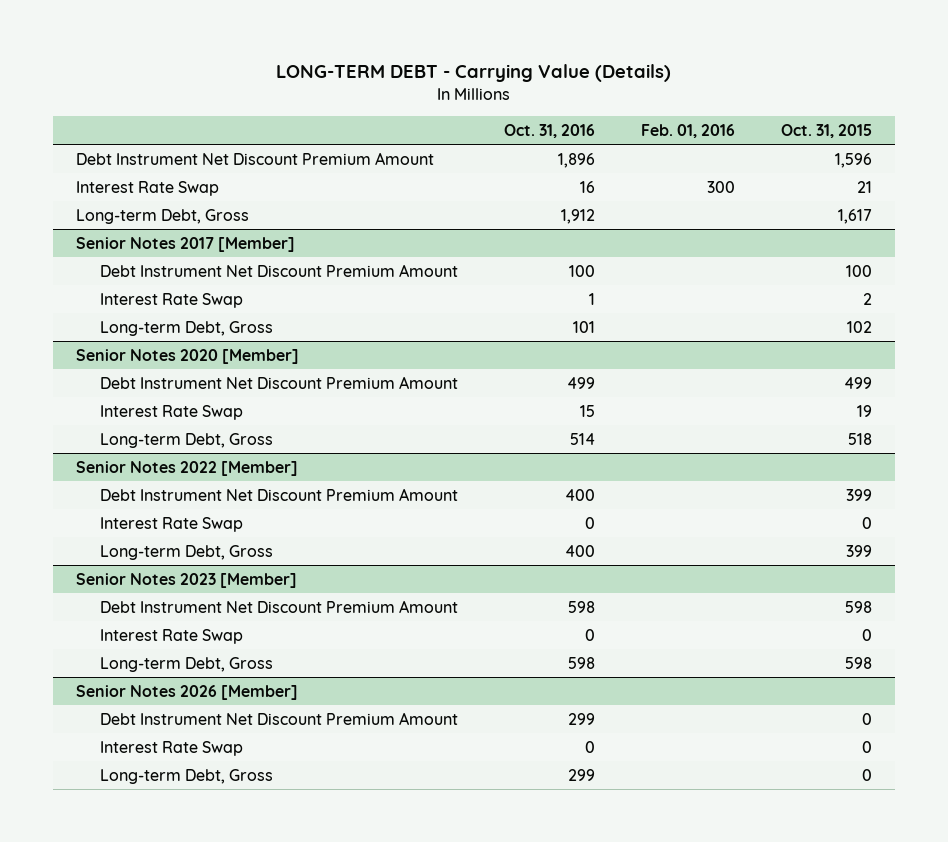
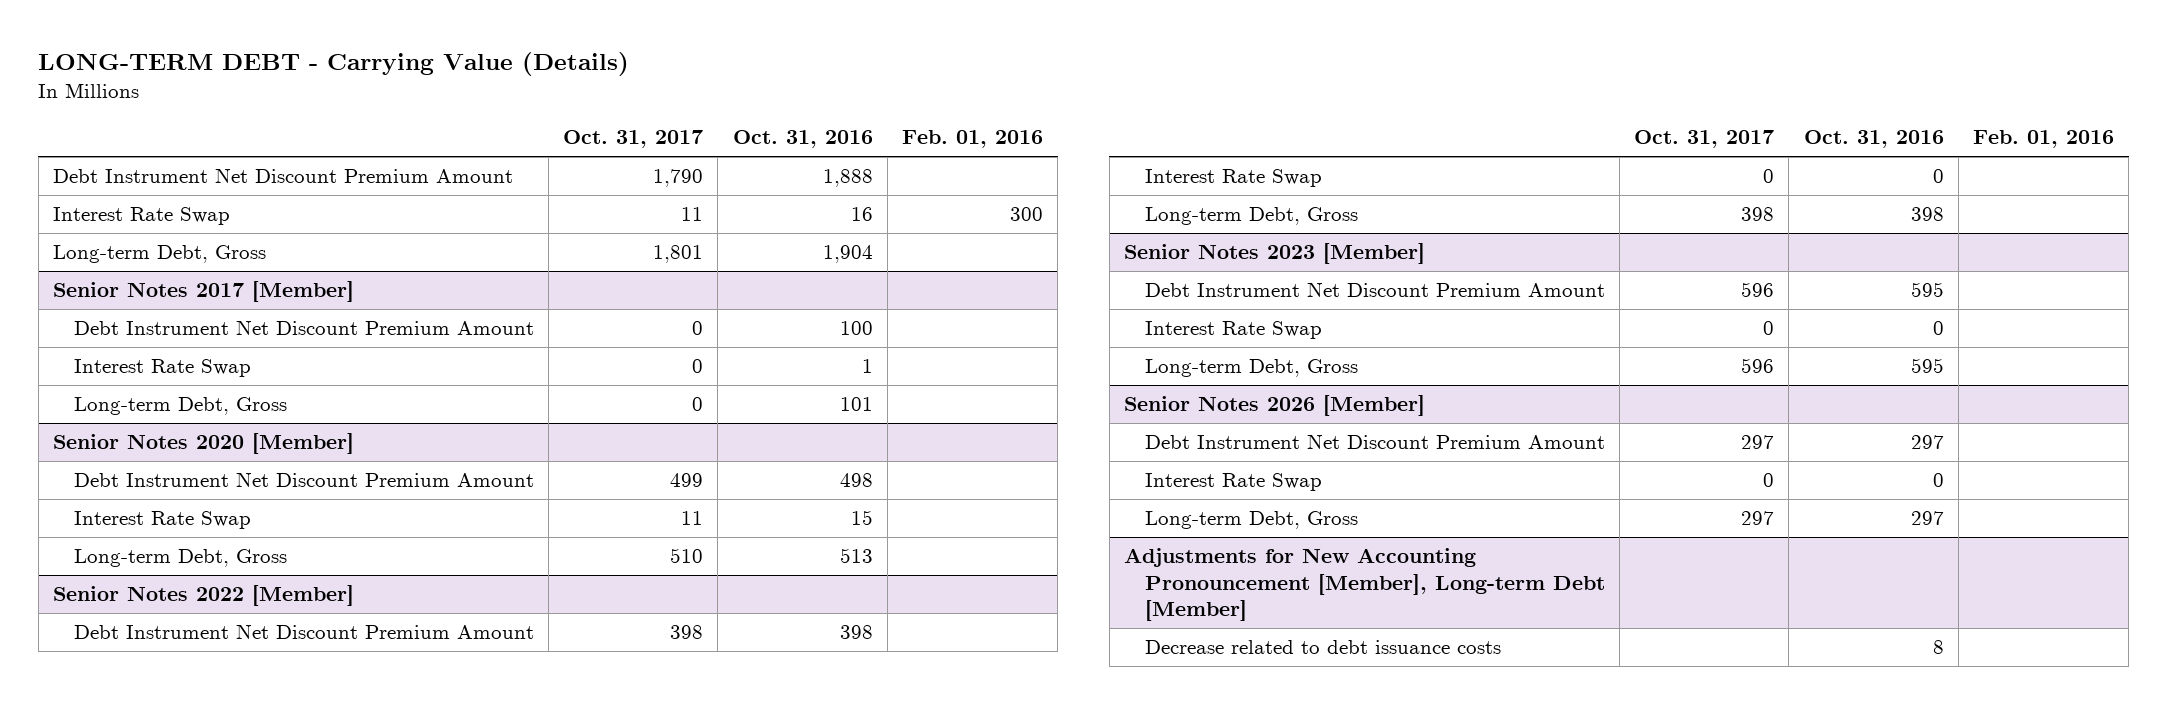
- | Oct. 31, 2016 | Feb. 01, 2016 | Oct. 31, 2015
+ | Oct. 31, 2017 | Oct. 31, 2016 | Feb. 01, 2016
- Debt Instrument Net Discount Premium Amount | 1,896 | | 1,596
+ Debt Instrument Net Discount Premium Amount | 1,790 | 1,888 |
- Long-term Debt, Gross | 1,912 | | 1,617
+ Long-term Debt, Gross | 1,801 | 1,904 |
@ Senior Notes 2020 [Member]
- Debt Instrument Net Discount Premium Amount | 499 | | 499
+ Debt Instrument Net Discount Premium Amount | 499 | 498 |
- Long-term Debt, Gross | 514 | | 518
+ Long-term Debt, Gross | 510 | 513 |
@ Senior Notes 2022 [Member]
- Debt Instrument Net Discount Premium Amount | 400 | | 399
+ Debt Instrument Net Discount Premium Amount | 398 | 398 |
- Long-term Debt, Gross | 400 | | 399
+ Long-term Debt, Gross | 398 | 398 |
@ Senior Notes 2023 [Member]
- Debt Instrument Net Discount Premium Amount | 598 | | 598
+ Debt Instrument Net Discount Premium Amount | 596 | 595 |
- Long-term Debt, Gross | 598 | | 598
+ Long-term Debt, Gross | 596 | 595 |
@ Senior Notes 2026 [Member]
- Debt Instrument Net Discount Premium Amount | 299 | | 0
+ Debt Instrument Net Discount Premium Amount | 297 | 297 |
- Long-term Debt, Gross | 299 | | 0
+ Long-term Debt, Gross | 297 | 297 |
+ Adjustments for New Accounting Pronouncement [Member], Long-term Debt [Member]
+ Decrease related to debt issuance costs | | 8 |

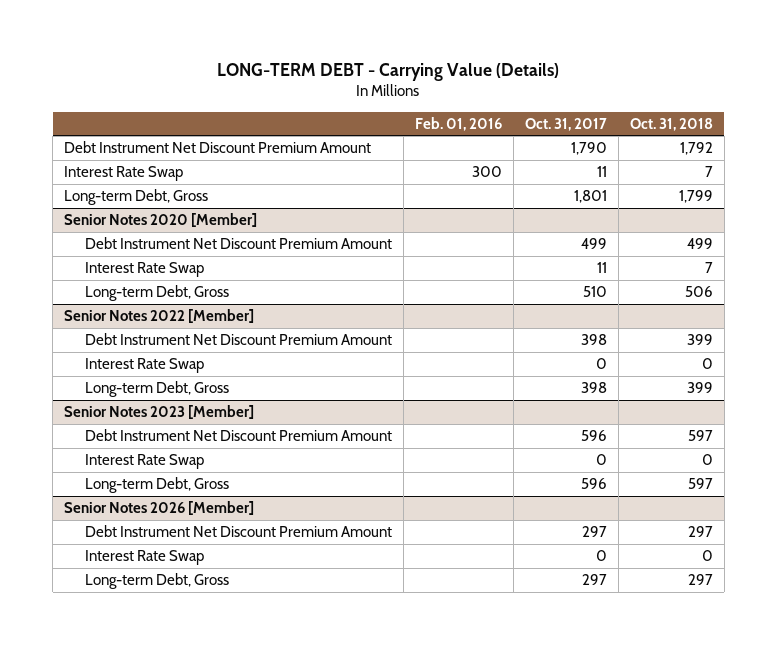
- | Oct. 31, 2017 | Oct. 31, 2016 | Feb. 01, 2016
+ | Feb. 01, 2016 | Oct. 31, 2017 | Oct. 31, 2018
- Senior Notes 2017 [Member]
- Debt Instrument Net Discount Premium Amount | 0 | 100 |
- Interest Rate Swap | 0 | 1 |
- Long-term Debt, Gross | 0 | 101 |
- Adjustments for New Accounting Pronouncement [Member], Long-term Debt [Member]
- Decrease related to debt issuance costs | | 8 |

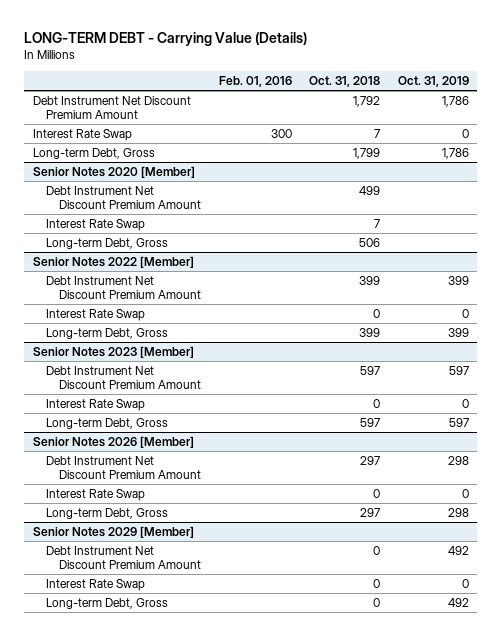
- | Feb. 01, 2016 | Oct. 31, 2017 | Oct. 31, 2018
+ | Feb. 01, 2016 | Oct. 31, 2018 | Oct. 31, 2019
+ Senior Notes 2029 [Member]
+ Debt Instrument Net Discount Premium Amount | | 0 | 492
+ Interest Rate Swap | | 0 | 0
+ Long-term Debt, Gross | | 0 | 492

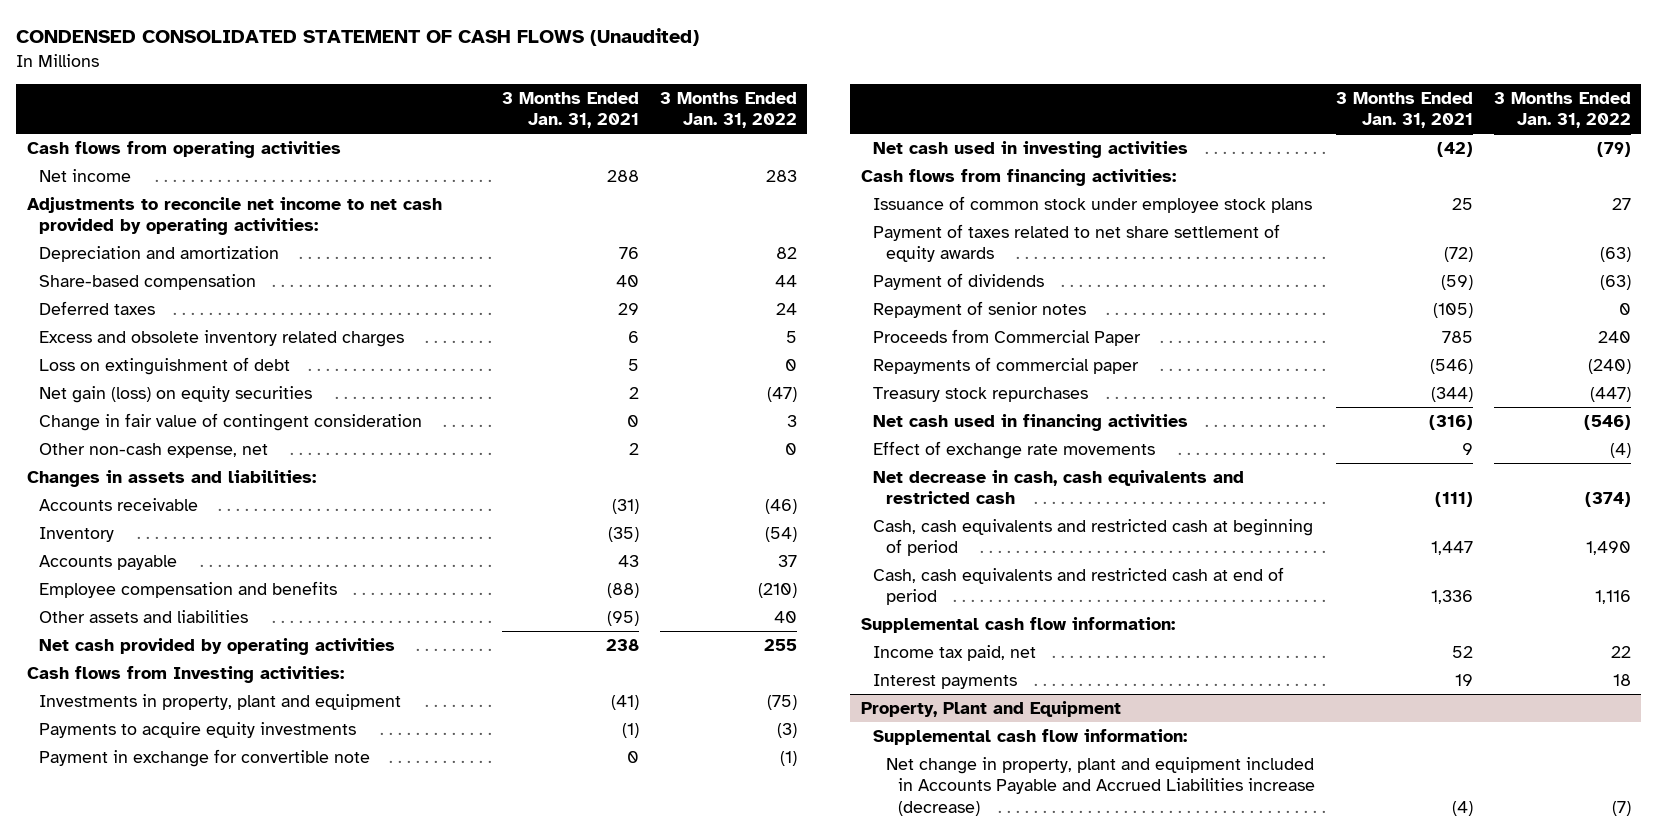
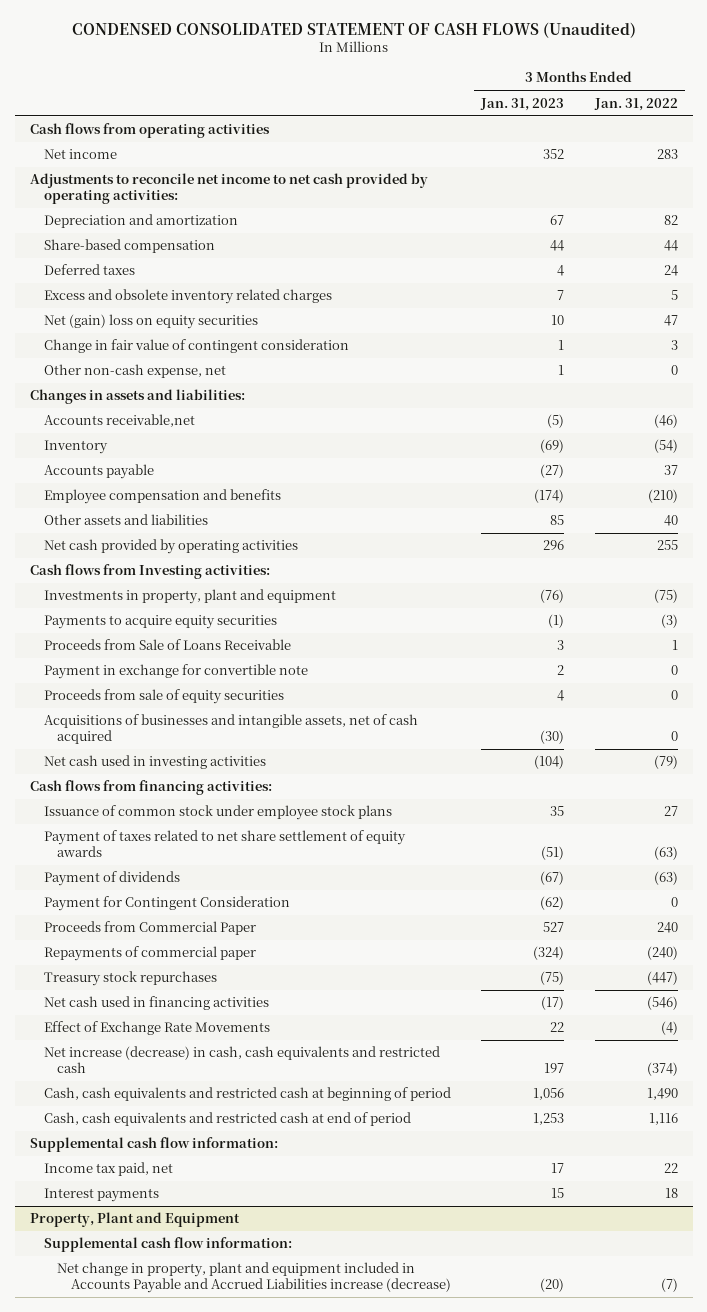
- | 3 Months Ended Jan. 31, 2021 | 3 Months Ended Jan. 31, 2022
+ | 3 Months Ended Jan. 31, 2023 | 3 Months Ended Jan. 31, 2022
- Loss on extinguishment of debt | 5 | 0
- Net gain (loss) on equity securities | 2 | (47)
+ Net (gain) loss on equity securities | 10 | 47
- Accounts receivable | (31) | (46)
+ Accounts receivable,net | (5) | (46)
- Payments to acquire equity investments | (1) | (3)
- Payment in exchange for convertible note | 0 | (1)
+ Payments to acquire equity securities | (1) | (3)
+ Proceeds from Sale of Loans Receivable | 3 | 1
+ Payment in exchange for convertible note | 2 | 0
+ Proceeds from sale of equity securities | 4 | 0
+ Acquisitions of businesses and intangible assets, net of cash acquired | (30) | 0
- Repayment of senior notes | (105) | 0
+ Payment for Contingent Consideration | (62) | 0
- Effect of exchange rate movements | 9 | (4)
- Net decrease in cash, cash equivalents and restricted cash | (111) | (374)
+ Effect of Exchange Rate Movements | 22 | (4)
+ Net increase (decrease) in cash, cash equivalents and restricted cash | 197 | (374)

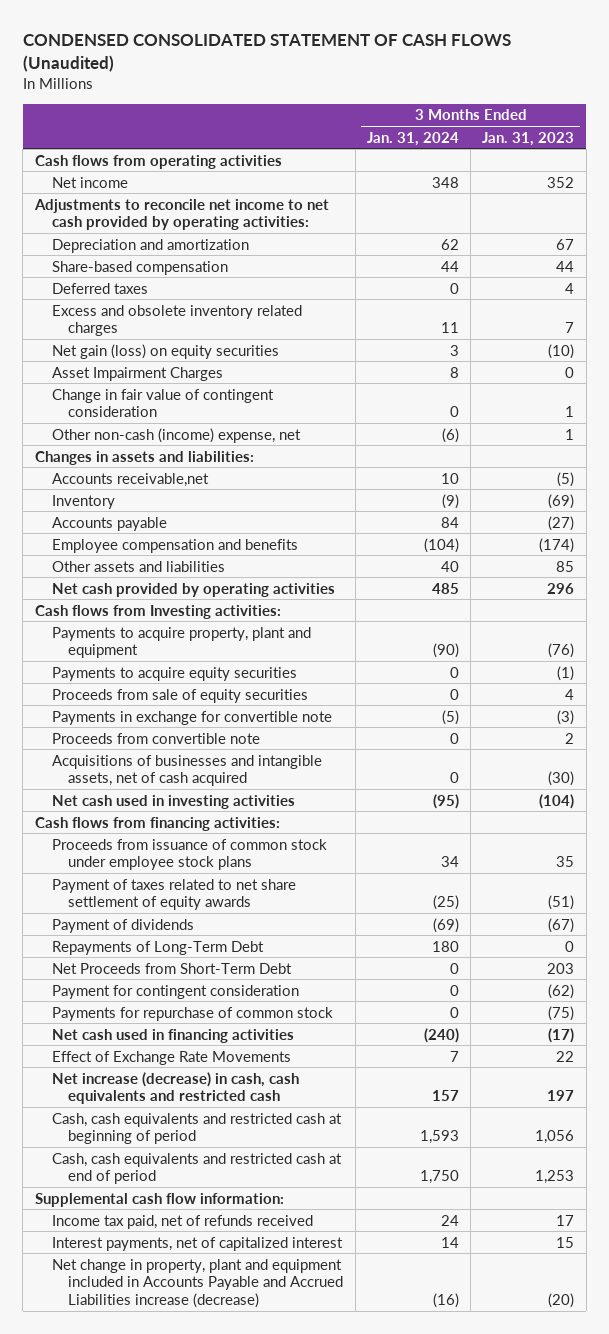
- | 3 Months Ended Jan. 31, 2023 | 3 Months Ended Jan. 31, 2022
+ | 3 Months Ended Jan. 31, 2024 | 3 Months Ended Jan. 31, 2023
- Net (gain) loss on equity securities | 10 | 47
+ Net gain (loss) on equity securities | 3 | (10)
+ Asset Impairment Charges | 8 | 0
- Other non-cash expense, net | 1 | 0
+ Other non-cash (income) expense, net | (6) | 1
- Investments in property, plant and equipment | (76) | (75)
+ Payments to acquire property, plant and equipment | (90) | (76)
- Proceeds from Sale of Loans Receivable | 3 | 1
- Payment in exchange for convertible note | 2 | 0
+ Payments in exchange for convertible note | (5) | (3)
+ Proceeds from convertible note | 0 | 2
- Issuance of common stock under employee stock plans | 35 | 27
+ Proceeds from issuance of common stock under employee stock plans | 34 | 35
- Payment for Contingent Consideration | (62) | 0
- Proceeds from Commercial Paper | 527 | 240
- Repayments of commercial paper | (324) | (240)
- Treasury stock repurchases | (75) | (447)
+ Repayments of Long-Term Debt | 180 | 0
+ Net Proceeds from Short-Term Debt | 0 | 203
+ Payment for contingent consideration | 0 | (62)
+ Payments for repurchase of common stock | 0 | (75)
- Income tax paid, net | 17 | 22
- Interest payments | 15 | 18
- Property, Plant and Equipment
- Supplemental cash flow information:
+ Income tax paid, net of refunds received | 24 | 17
+ Interest payments, net of capitalized interest | 14 | 15

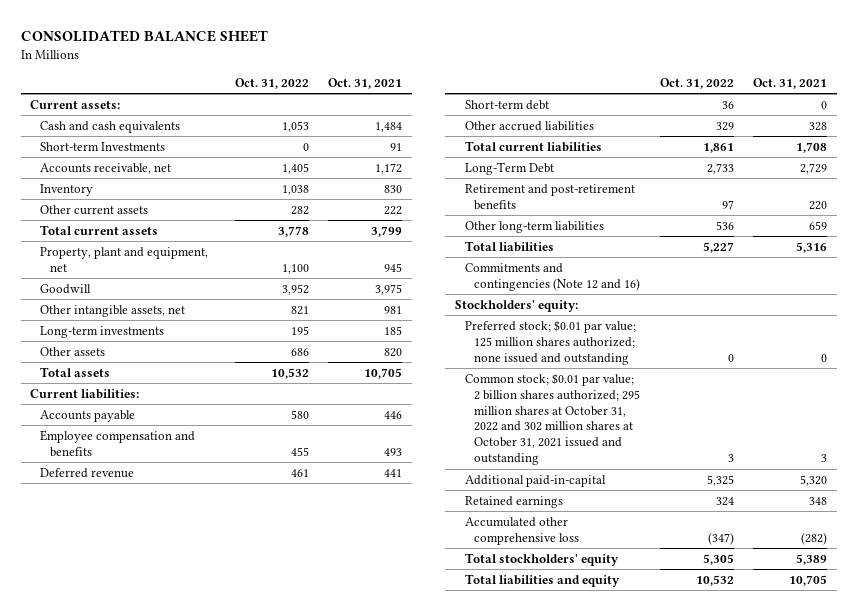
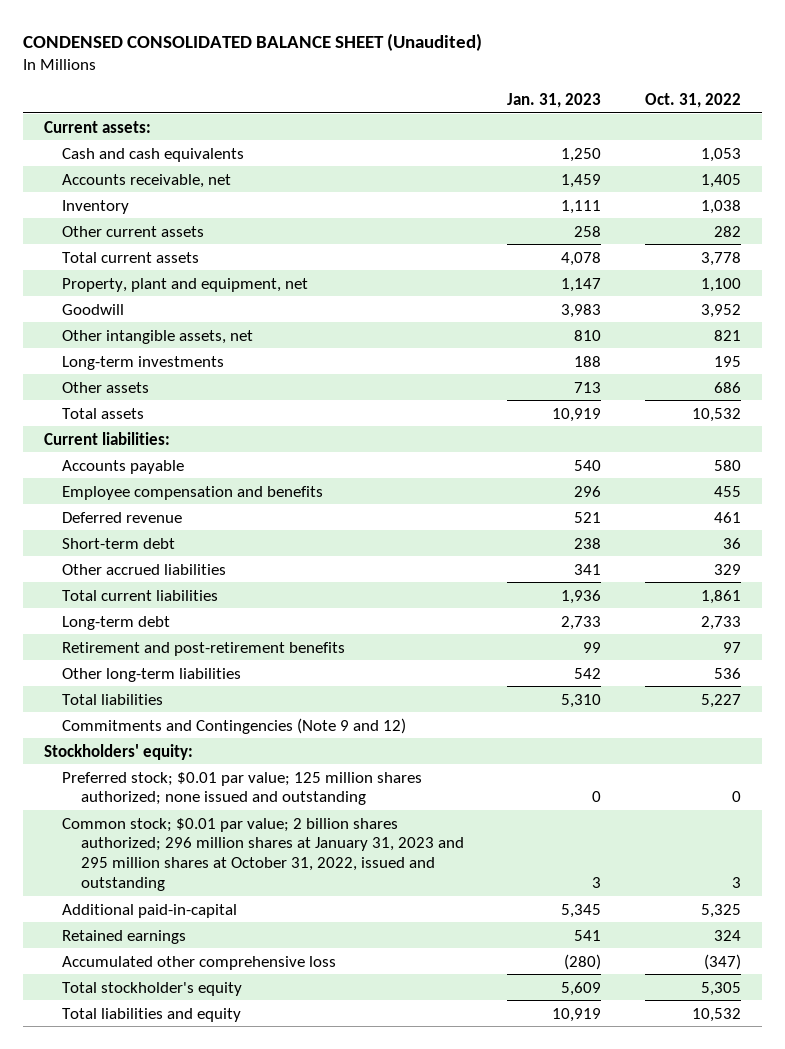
- CONSOLIDATED BALANCE SHEET
+ CONDENSED CONSOLIDATED BALANCE SHEET (Unaudited)
- | Oct. 31, 2022 | Oct. 31, 2021
+ | Jan. 31, 2023 | Oct. 31, 2022
- Short-term Investments | 0 | 91
- Long-Term Debt | 2,733 | 2,729
+ Long-term debt | 2,733 | 2,733
- Commitments and contingencies (Note 12 and 16)
+ Commitments and Contingencies (Note 9 and 12)
- Common stock; $0.01 par value; 2 billion shares authorized; 295 million shares at October 31, 2022 and 302 million shares at October 31, 2021 issued and outstanding | 3 | 3
+ Common stock; $0.01 par value; 2 billion shares authorized; 296 million shares at January 31, 2023 and 295 million shares at October 31, 2022, issued and outstanding | 3 | 3
- Total stockholders' equity | 5,305 | 5,389
+ Total stockholder's equity | 5,609 | 5,305

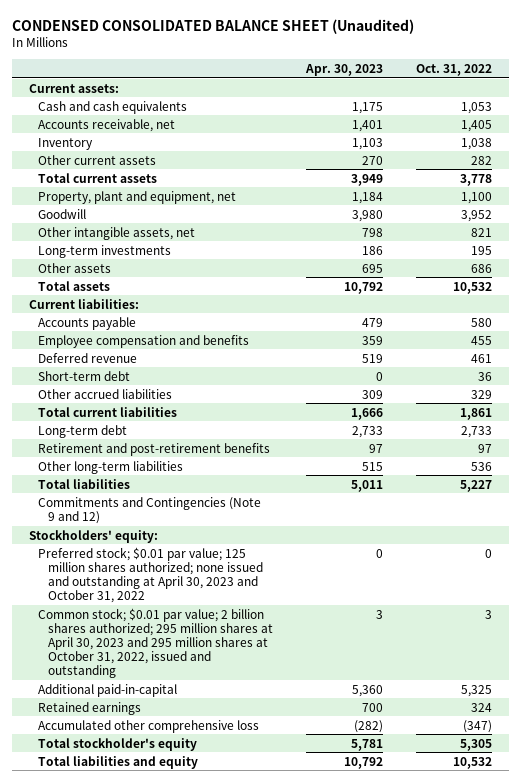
- | Jan. 31, 2023 | Oct. 31, 2022
+ | Apr. 30, 2023 | Oct. 31, 2022
- Preferred stock; $0.01 par value; 125 million shares authorized; none issued and outstanding | 0 | 0
- Common stock; $0.01 par value; 2 billion shares authorized; 296 million shares at January 31, 2023 and 295 million shares at October 31, 2022, issued and outstanding | 3 | 3
+ Preferred stock; $0.01 par value; 125 million shares authorized; none issued and outstanding at April 30, 2023 and October 31, 2022 | 0 | 0
+ Common stock; $0.01 par value; 2 billion shares authorized; 295 million shares at April 30, 2023 and 295 million shares at October 31, 2022, issued and outstanding | 3 | 3

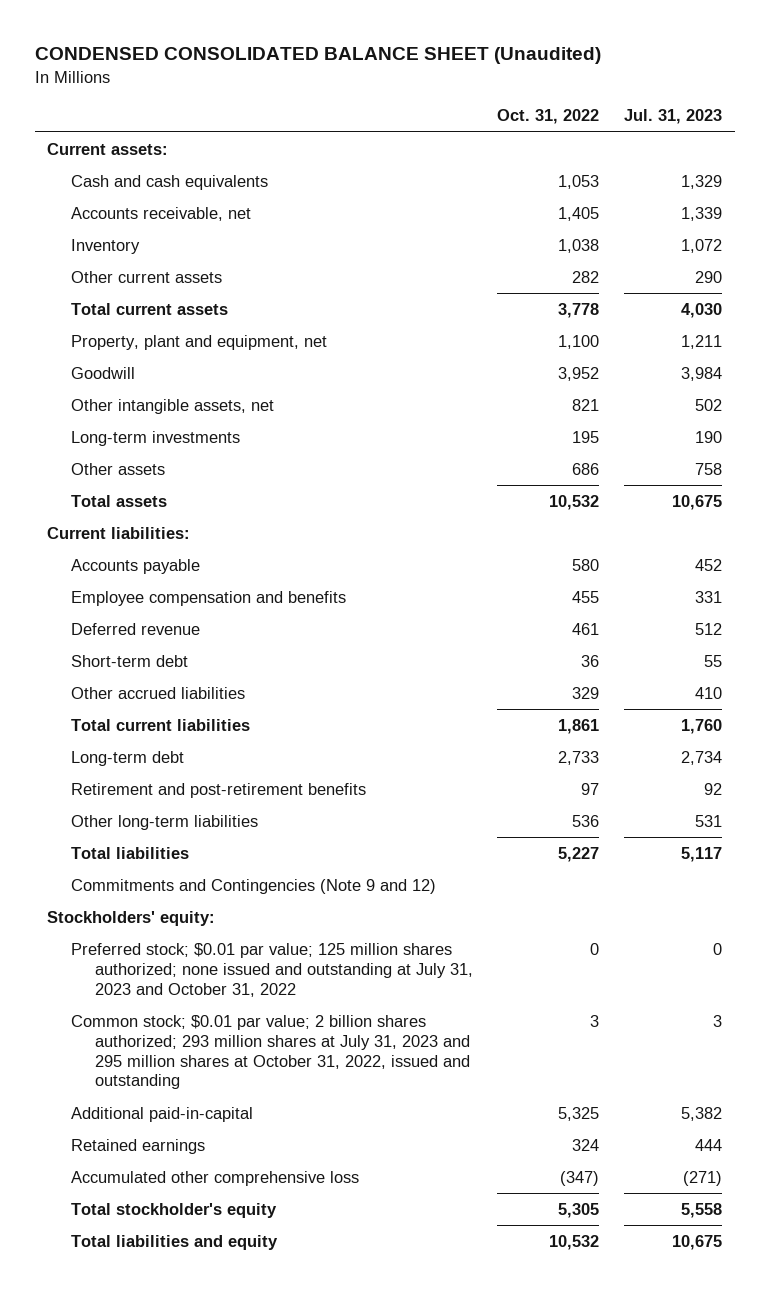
- | Apr. 30, 2023 | Oct. 31, 2022
+ | Oct. 31, 2022 | Jul. 31, 2023
- Preferred stock; $0.01 par value; 125 million shares authorized; none issued and outstanding at April 30, 2023 and October 31, 2022 | 0 | 0
- Common stock; $0.01 par value; 2 billion shares authorized; 295 million shares at April 30, 2023 and 295 million shares at October 31, 2022, issued and outstanding | 3 | 3
+ Preferred stock; $0.01 par value; 125 million shares authorized; none issued and outstanding at July 31, 2023 and October 31, 2022 | 0 | 0
+ Common stock; $0.01 par value; 2 billion shares authorized; 293 million shares at July 31, 2023 and 295 million shares at October 31, 2022, issued and outstanding | 3 | 3

